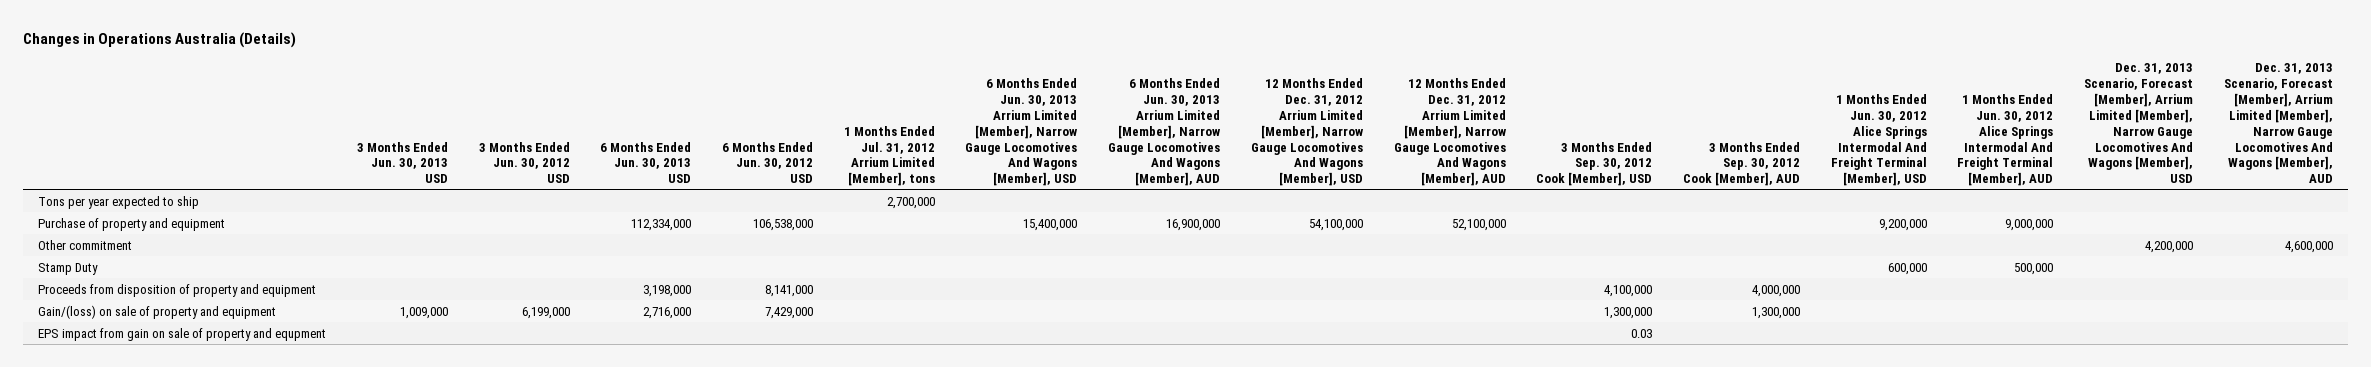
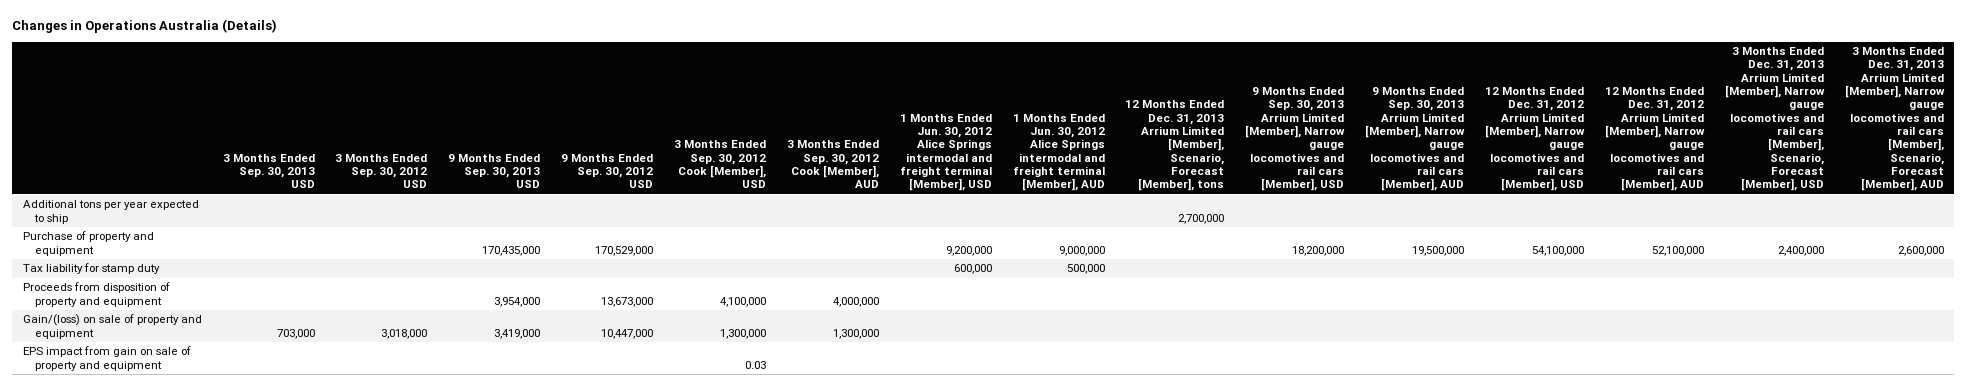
- | 3 Months Ended Jun. 30, 2013 USD | 3 Months Ended Jun. 30, 2012 USD | 6 Months Ended Jun. 30, 2013 USD | 6 Months Ended Jun. 30, 2012 USD | 1 Months Ended Jul. 31, 2012 Arrium Limited [Member], tons | 6 Months Ended Jun. 30, 2013 Arrium Limited [Member], Narrow Gauge Locomotives And Wagons [Member], USD | 6 Months Ended Jun. 30, 2013 Arrium Limited [Member], Narrow Gauge Locomotives And Wagons [Member], AUD | 12 Months Ended Dec. 31, 2012 Arrium Limited [Member], Narrow Gauge Locomotives And Wagons [Member], USD | 12 Months Ended Dec. 31, 2012 Arrium Limited [Member], Narrow Gauge Locomotives And Wagons [Member], AUD | 3 Months Ended Sep. 30, 2012 Cook [Member], USD | 3 Months Ended Sep. 30, 2012 Cook [Member], AUD | 1 Months Ended Jun. 30, 2012 Alice Springs Intermodal And Freight Terminal [Member], USD | 1 Months Ended Jun. 30, 2012 Alice Springs Intermodal And Freight Terminal [Member], AUD | Dec. 31, 2013 Scenario, Forecast [Member], Arrium Limited [Member], Narrow Gauge Locomotives And Wagons [Member], USD | Dec. 31, 2013 Scenario, Forecast [Member], Arrium Limited [Member], Narrow Gauge Locomotives And Wagons [Member], AUD
+ | 3 Months Ended Sep. 30, 2013 USD | 3 Months Ended Sep. 30, 2012 USD | 9 Months Ended Sep. 30, 2013 USD | 9 Months Ended Sep. 30, 2012 USD | 3 Months Ended Sep. 30, 2012 Cook [Member], USD | 3 Months Ended Sep. 30, 2012 Cook [Member], AUD | 1 Months Ended Jun. 30, 2012 Alice Springs intermodal and freight terminal [Member], USD | 1 Months Ended Jun. 30, 2012 Alice Springs intermodal and freight terminal [Member], AUD | 12 Months Ended Dec. 31, 2013 Arrium Limited [Member], Scenario, Forecast [Member], tons | 9 Months Ended Sep. 30, 2013 Arrium Limited [Member], Narrow gauge locomotives and rail cars [Member], USD | 9 Months Ended Sep. 30, 2013 Arrium Limited [Member], Narrow gauge locomotives and rail cars [Member], AUD | 12 Months Ended Dec. 31, 2012 Arrium Limited [Member], Narrow gauge locomotives and rail cars [Member], USD | 12 Months Ended Dec. 31, 2012 Arrium Limited [Member], Narrow gauge locomotives and rail cars [Member], AUD | 3 Months Ended Dec. 31, 2013 Arrium Limited [Member], Narrow gauge locomotives and rail cars [Member], Scenario, Forecast [Member], USD | 3 Months Ended Dec. 31, 2013 Arrium Limited [Member], Narrow gauge locomotives and rail cars [Member], Scenario, Forecast [Member], AUD
- Tons per year expected to ship | | | | | 2,700,000 | | | | | | | | | |
+ Additional tons per year expected to ship | | | | | | | | | 2,700,000 | | | | | |
- Other commitment | | | | | | | | | | | | | | 4,200,000 | 4,600,000
- Stamp Duty | | | | | | | | | | | | 600,000 | 500,000 | |
+ Tax liability for stamp duty | | | | | | | 600,000 | 500,000 | | | | | | |
- EPS impact from gain on sale of property and equpment | | | | | | | | | | 0.03 | | | | |
+ EPS impact from gain on sale of property and equipment | | | | | 0.03 | | | | | | | | | |

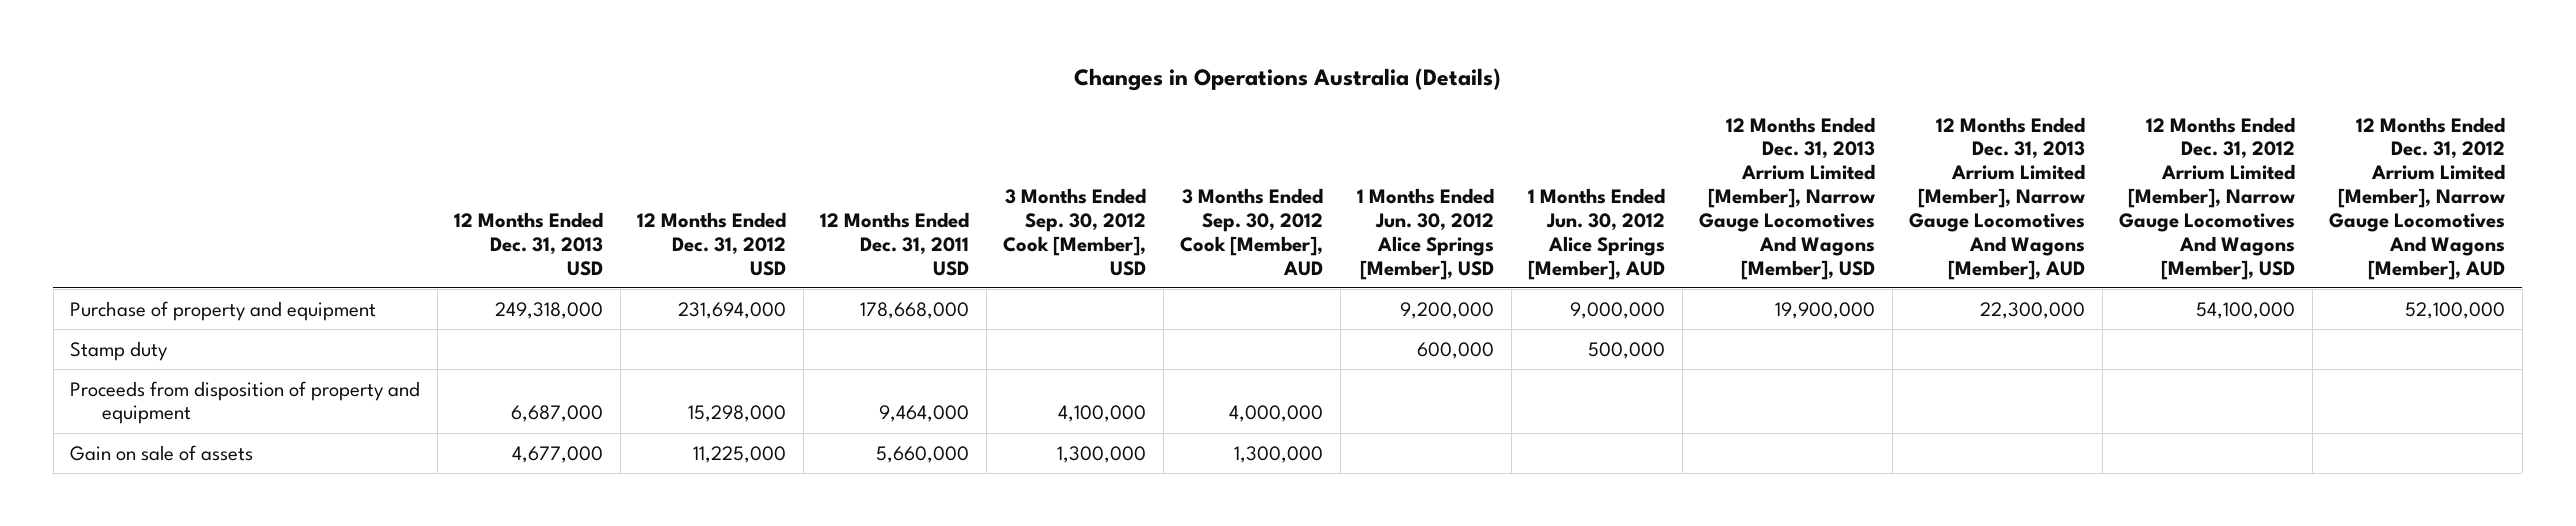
- | 3 Months Ended Sep. 30, 2013 USD | 3 Months Ended Sep. 30, 2012 USD | 9 Months Ended Sep. 30, 2013 USD | 9 Months Ended Sep. 30, 2012 USD | 3 Months Ended Sep. 30, 2012 Cook [Member], USD | 3 Months Ended Sep. 30, 2012 Cook [Member], AUD | 1 Months Ended Jun. 30, 2012 Alice Springs intermodal and freight terminal [Member], USD | 1 Months Ended Jun. 30, 2012 Alice Springs intermodal and freight terminal [Member], AUD | 12 Months Ended Dec. 31, 2013 Arrium Limited [Member], Scenario, Forecast [Member], tons | 9 Months Ended Sep. 30, 2013 Arrium Limited [Member], Narrow gauge locomotives and rail cars [Member], USD | 9 Months Ended Sep. 30, 2013 Arrium Limited [Member], Narrow gauge locomotives and rail cars [Member], AUD | 12 Months Ended Dec. 31, 2012 Arrium Limited [Member], Narrow gauge locomotives and rail cars [Member], USD | 12 Months Ended Dec. 31, 2012 Arrium Limited [Member], Narrow gauge locomotives and rail cars [Member], AUD | 3 Months Ended Dec. 31, 2013 Arrium Limited [Member], Narrow gauge locomotives and rail cars [Member], Scenario, Forecast [Member], USD | 3 Months Ended Dec. 31, 2013 Arrium Limited [Member], Narrow gauge locomotives and rail cars [Member], Scenario, Forecast [Member], AUD
+ | 12 Months Ended Dec. 31, 2013 USD | 12 Months Ended Dec. 31, 2012 USD | 12 Months Ended Dec. 31, 2011 USD | 3 Months Ended Sep. 30, 2012 Cook [Member], USD | 3 Months Ended Sep. 30, 2012 Cook [Member], AUD | 1 Months Ended Jun. 30, 2012 Alice Springs [Member], USD | 1 Months Ended Jun. 30, 2012 Alice Springs [Member], AUD | 12 Months Ended Dec. 31, 2013 Arrium Limited [Member], Narrow Gauge Locomotives And Wagons [Member], USD | 12 Months Ended Dec. 31, 2013 Arrium Limited [Member], Narrow Gauge Locomotives And Wagons [Member], AUD | 12 Months Ended Dec. 31, 2012 Arrium Limited [Member], Narrow Gauge Locomotives And Wagons [Member], USD | 12 Months Ended Dec. 31, 2012 Arrium Limited [Member], Narrow Gauge Locomotives And Wagons [Member], AUD
- Additional tons per year expected to ship | | | | | | | | | 2,700,000 | | | | | |
- Tax liability for stamp duty | | | | | | | 600,000 | 500,000 | | | | | | |
+ Stamp duty | | | | | | 600,000 | 500,000 | | | |
- Gain/(loss) on sale of property and equipment | 703,000 | 3,018,000 | 3,419,000 | 10,447,000 | 1,300,000 | 1,300,000 | | | | | | | | |
- EPS impact from gain on sale of property and equipment | | | | | 0.03 | | | | | | | | | |
+ Gain on sale of assets | 4,677,000 | 11,225,000 | 5,660,000 | 1,300,000 | 1,300,000 | | | | | |

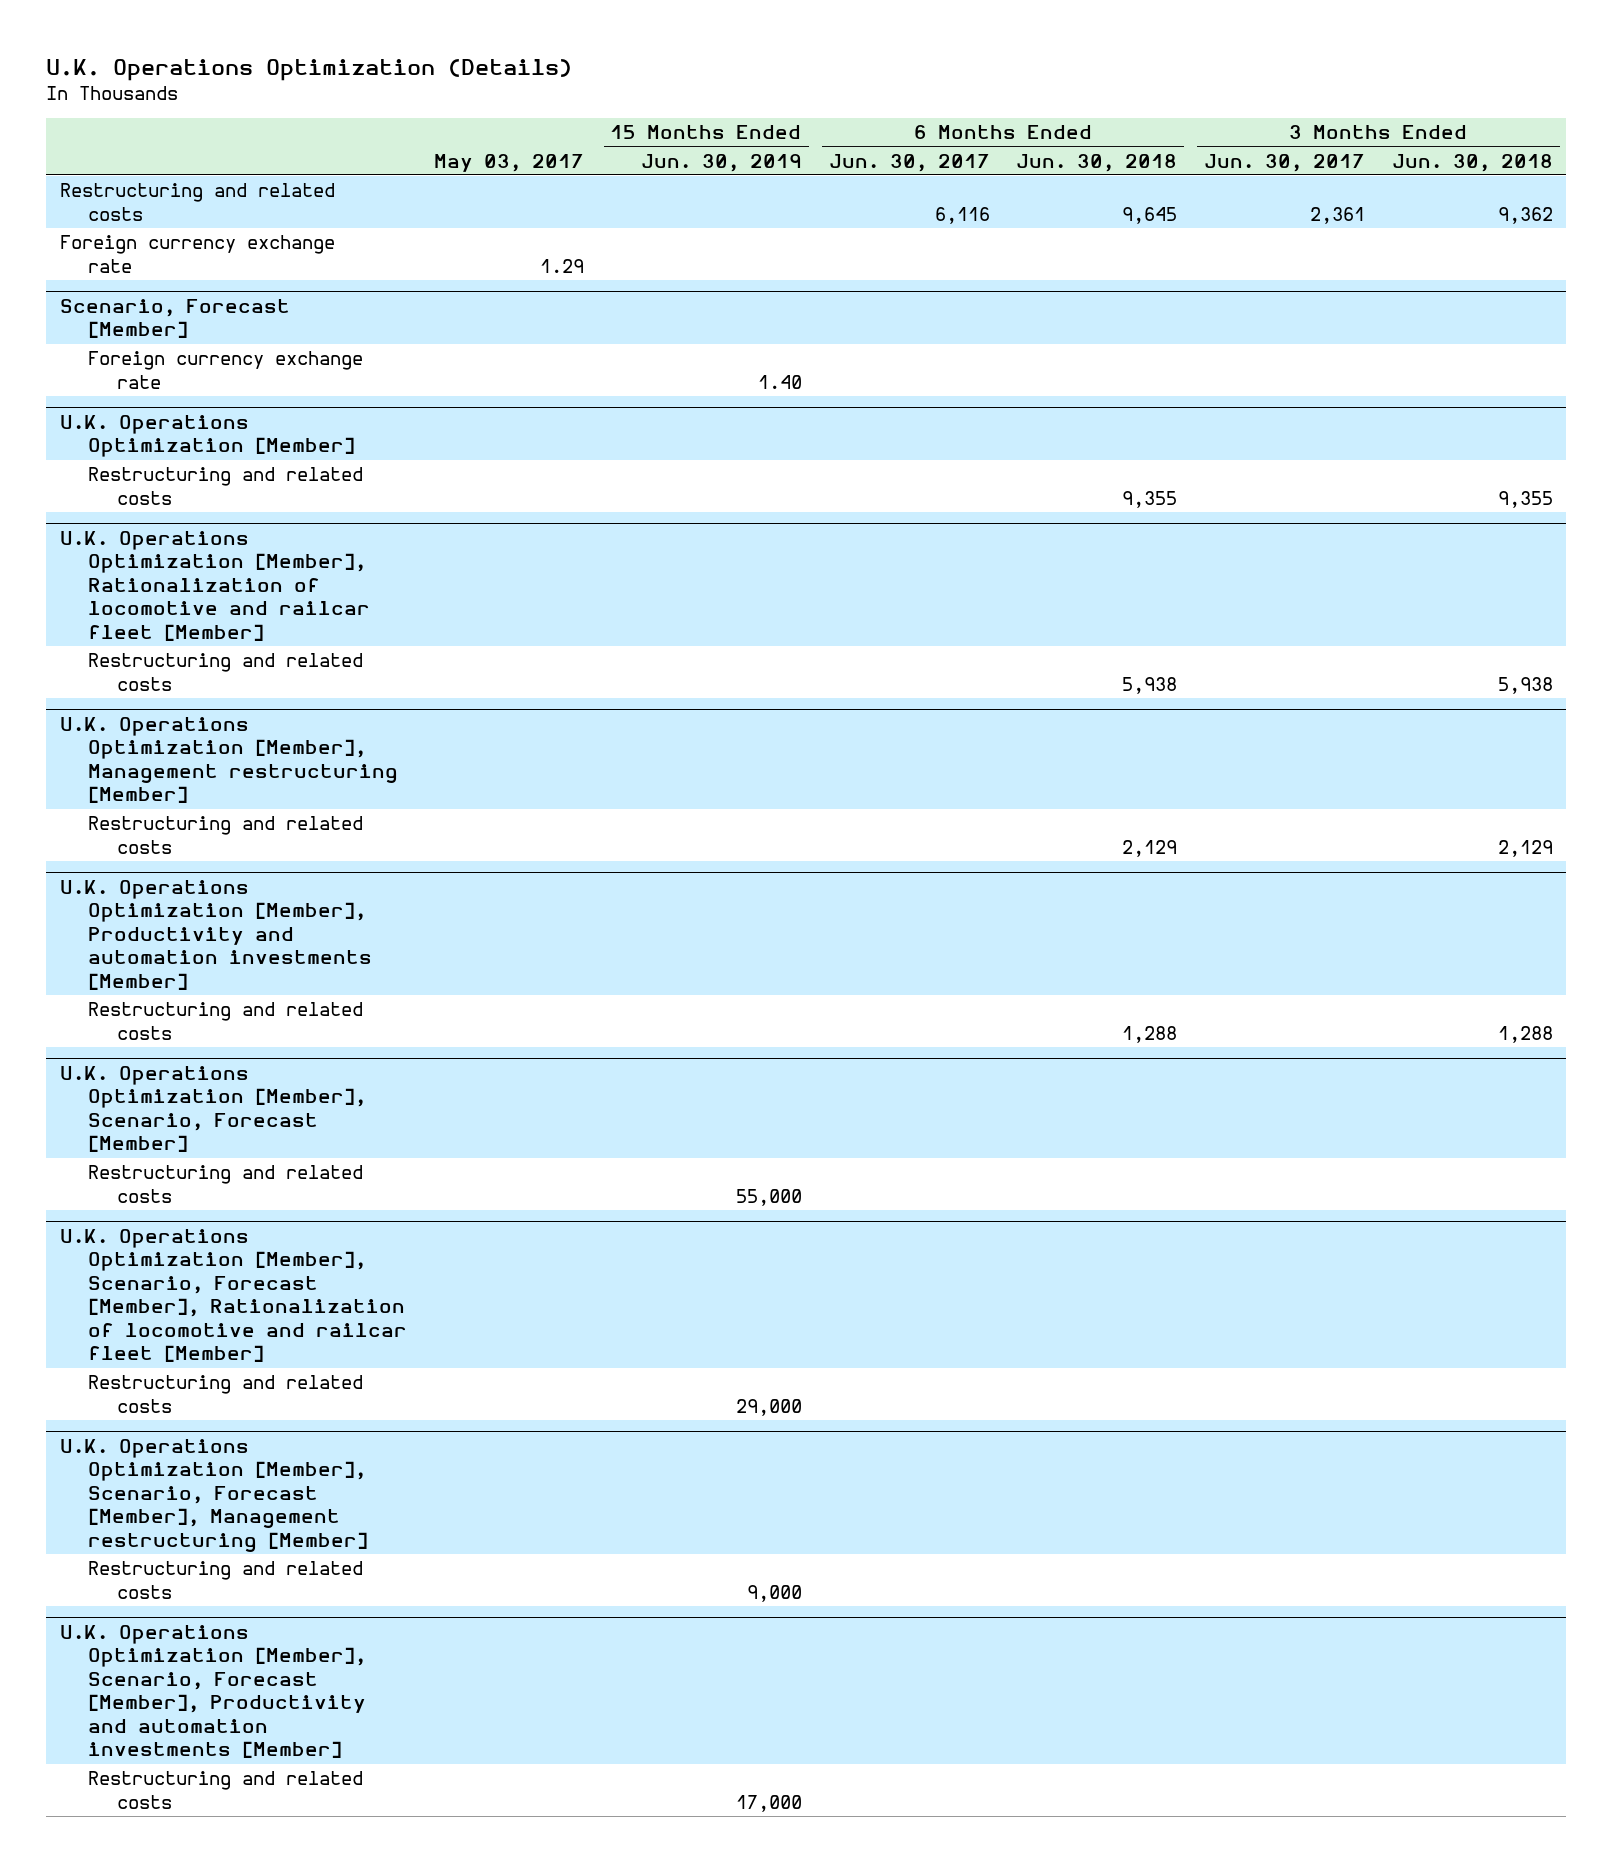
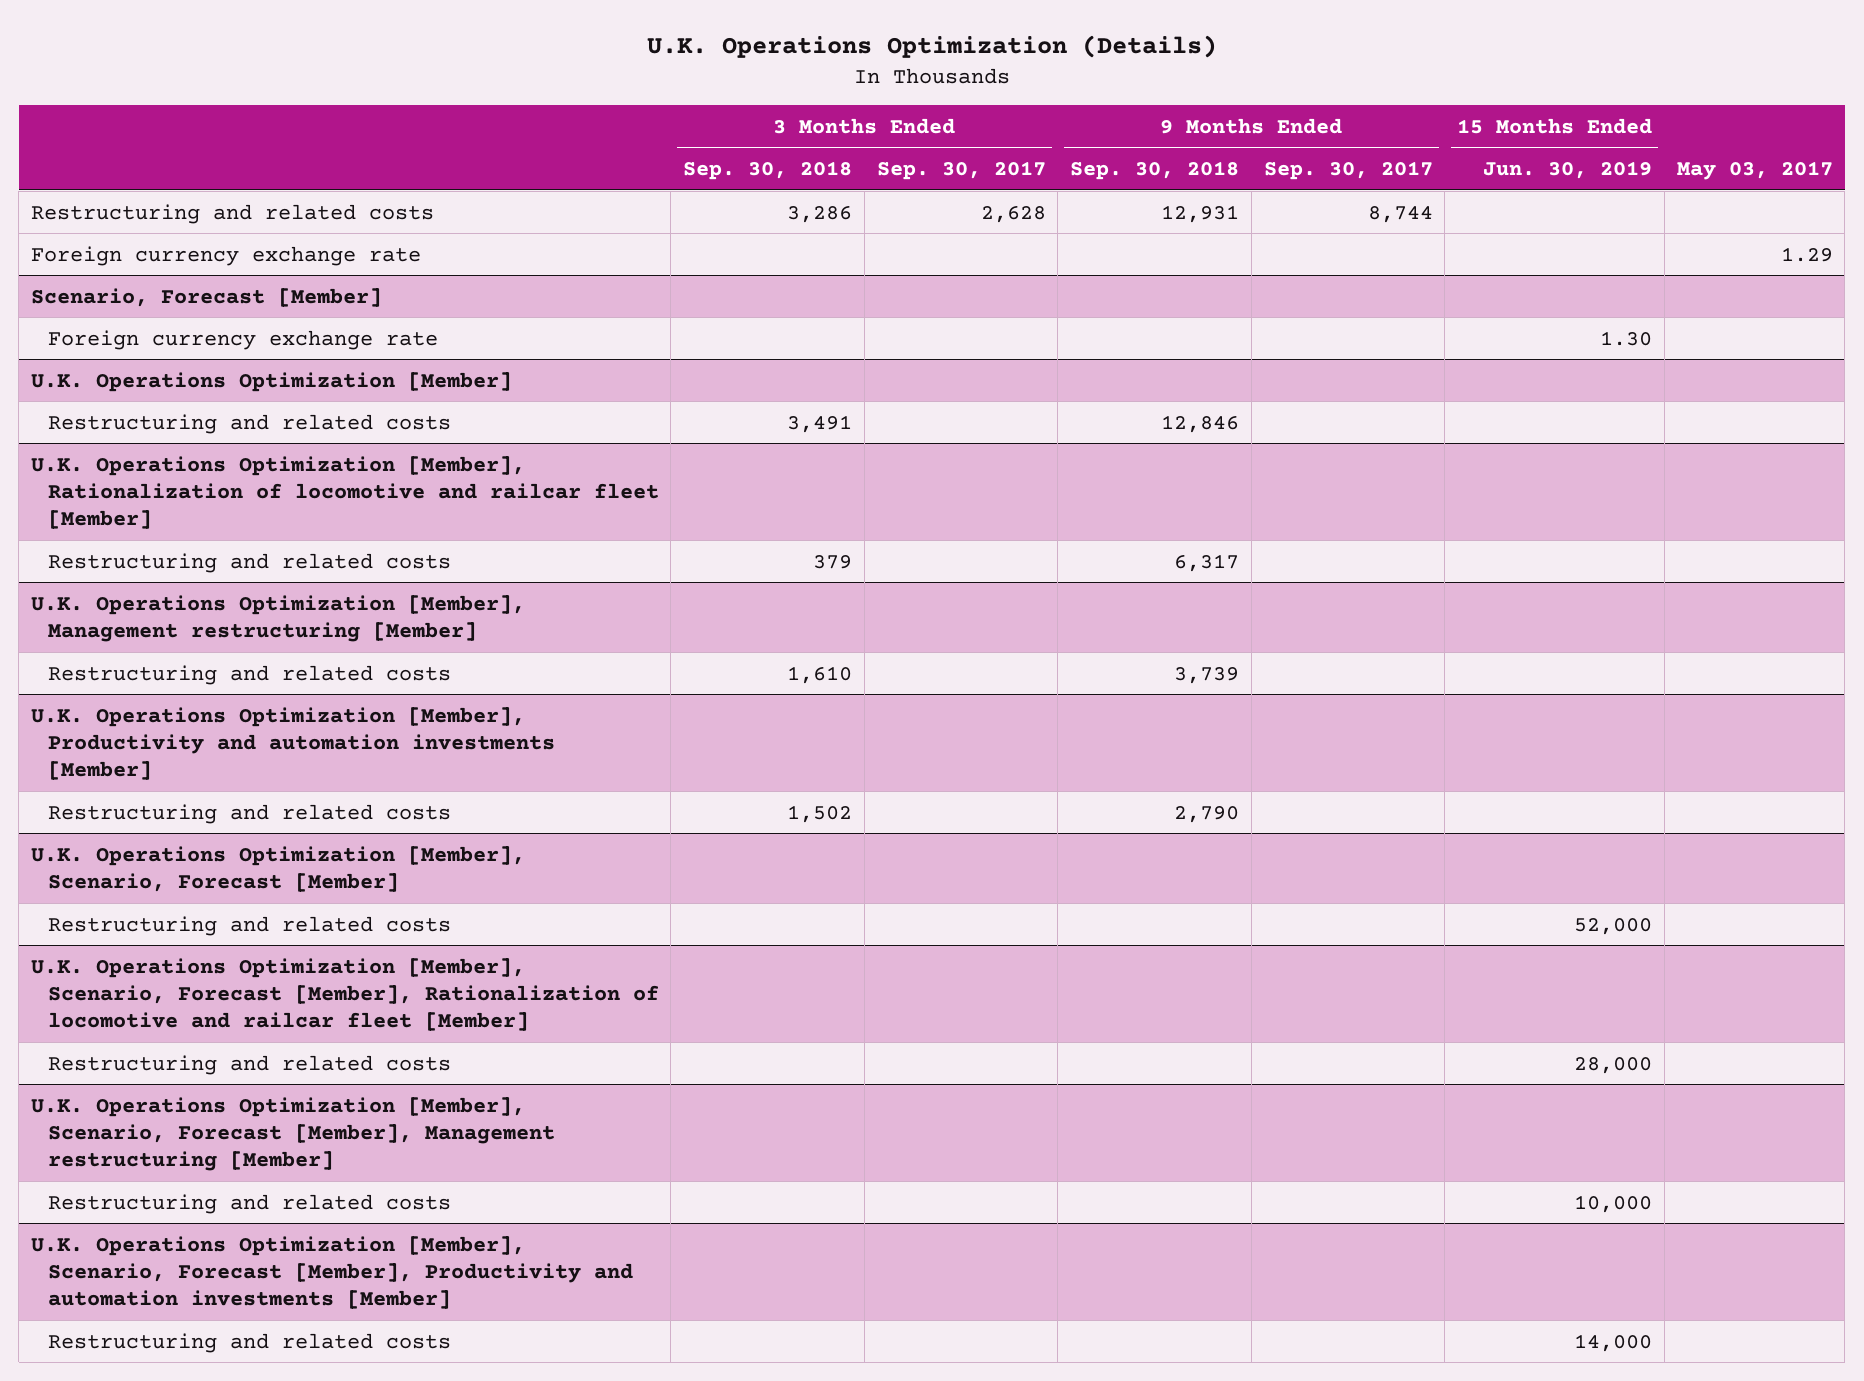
- | May 03, 2017 | 15 Months Ended Jun. 30, 2019 | 6 Months Ended Jun. 30, 2017 | 6 Months Ended Jun. 30, 2018 | 3 Months Ended Jun. 30, 2017 | 3 Months Ended Jun. 30, 2018
+ | 3 Months Ended Sep. 30, 2018 | 3 Months Ended Sep. 30, 2017 | 9 Months Ended Sep. 30, 2018 | 9 Months Ended Sep. 30, 2017 | 15 Months Ended Jun. 30, 2019 | May 03, 2017
@ Scenario, Forecast [Member]
- Foreign currency exchange rate | | 1.40 | | | |
+ Foreign currency exchange rate | | | | | 1.30 |
@ U.K. Operations Optimization [Member], Scenario, Forecast [Member]
- Restructuring and related costs | | 55,000 | | | |
+ Restructuring and related costs | | | | | 52,000 |
@ U.K. Operations Optimization [Member], Scenario, Forecast [Member], Rationalization of locomotive and railcar fleet [Member]
- Restructuring and related costs | | 29,000 | | | |
+ Restructuring and related costs | | | | | 28,000 |
@ U.K. Operations Optimization [Member], Scenario, Forecast [Member], Management restructuring [Member]
- Restructuring and related costs | | 9,000 | | | |
+ Restructuring and related costs | | | | | 10,000 |
@ U.K. Operations Optimization [Member], Scenario, Forecast [Member], Productivity and automation investments [Member]
- Restructuring and related costs | | 17,000 | | | |
+ Restructuring and related costs | | | | | 14,000 |

